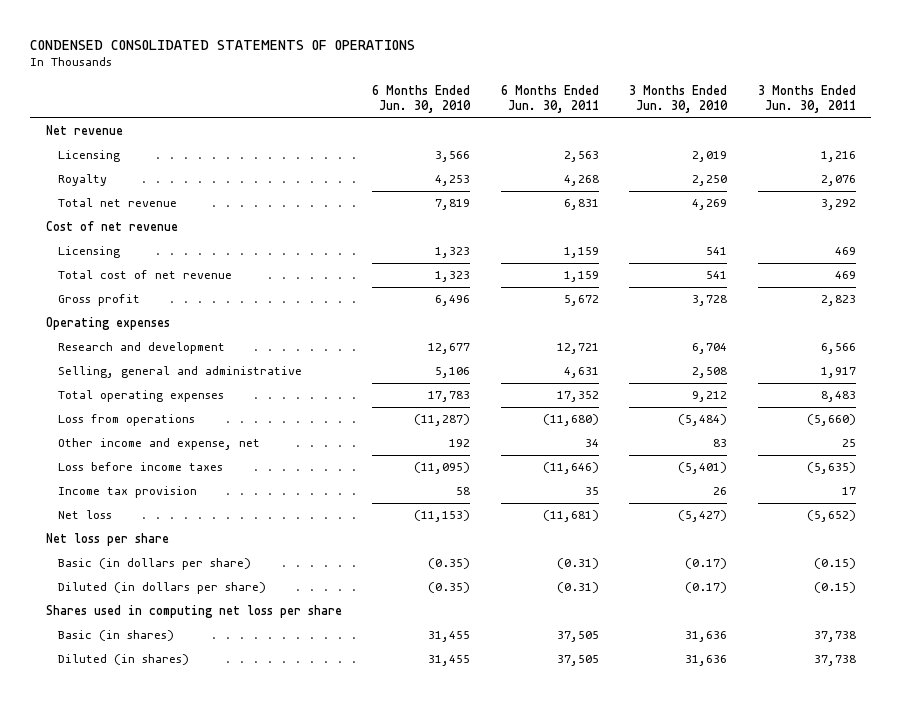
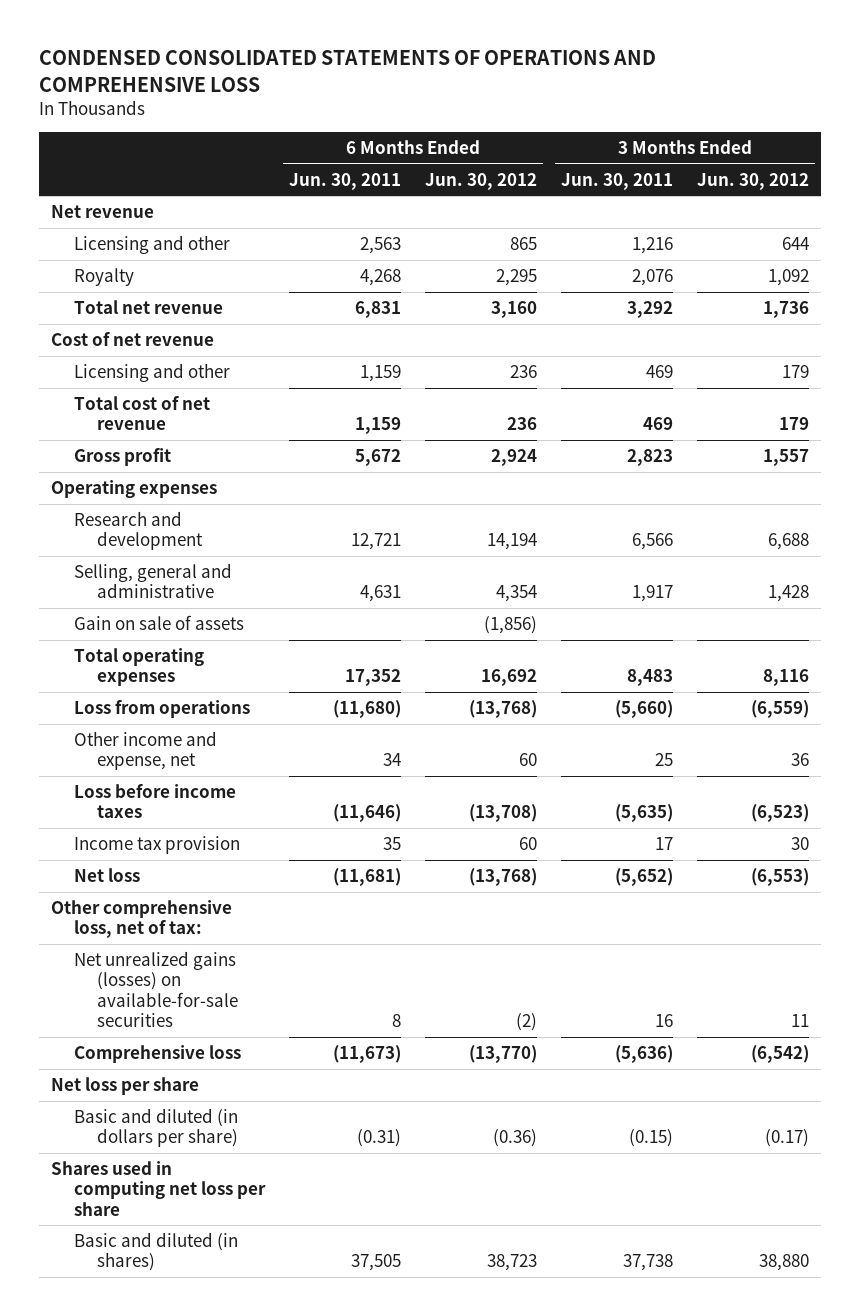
- CONDENSED CONSOLIDATED STATEMENTS OF OPERATIONS
+ CONDENSED CONSOLIDATED STATEMENTS OF OPERATIONS AND COMPREHENSIVE LOSS
- | 6 Months Ended Jun. 30, 2010 | 6 Months Ended Jun. 30, 2011 | 3 Months Ended Jun. 30, 2010 | 3 Months Ended Jun. 30, 2011
+ | 6 Months Ended Jun. 30, 2011 | 6 Months Ended Jun. 30, 2012 | 3 Months Ended Jun. 30, 2011 | 3 Months Ended Jun. 30, 2012
- Licensing | 3,566 | 2,563 | 2,019 | 1,216
+ Licensing and other | 2,563 | 865 | 1,216 | 644
- Licensing | 1,323 | 1,159 | 541 | 469
+ Licensing and other | 1,159 | 236 | 469 | 179
+ Gain on sale of assets | | (1,856) | |
+ Other comprehensive loss, net of tax:
+ Net unrealized gains (losses) on available-for-sale securities | 8 | (2) | 16 | 11
+ Comprehensive loss | (11,673) | (13,770) | (5,636) | (6,542)
- Basic (in dollars per share) | (0.35) | (0.31) | (0.17) | (0.15)
- Diluted (in dollars per share) | (0.35) | (0.31) | (0.17) | (0.15)
+ Basic and diluted (in dollars per share) | (0.31) | (0.36) | (0.15) | (0.17)
- Basic (in shares) | 31,455 | 37,505 | 31,636 | 37,738
- Diluted (in shares) | 31,455 | 37,505 | 31,636 | 37,738
+ Basic and diluted (in shares) | 37,505 | 38,723 | 37,738 | 38,880

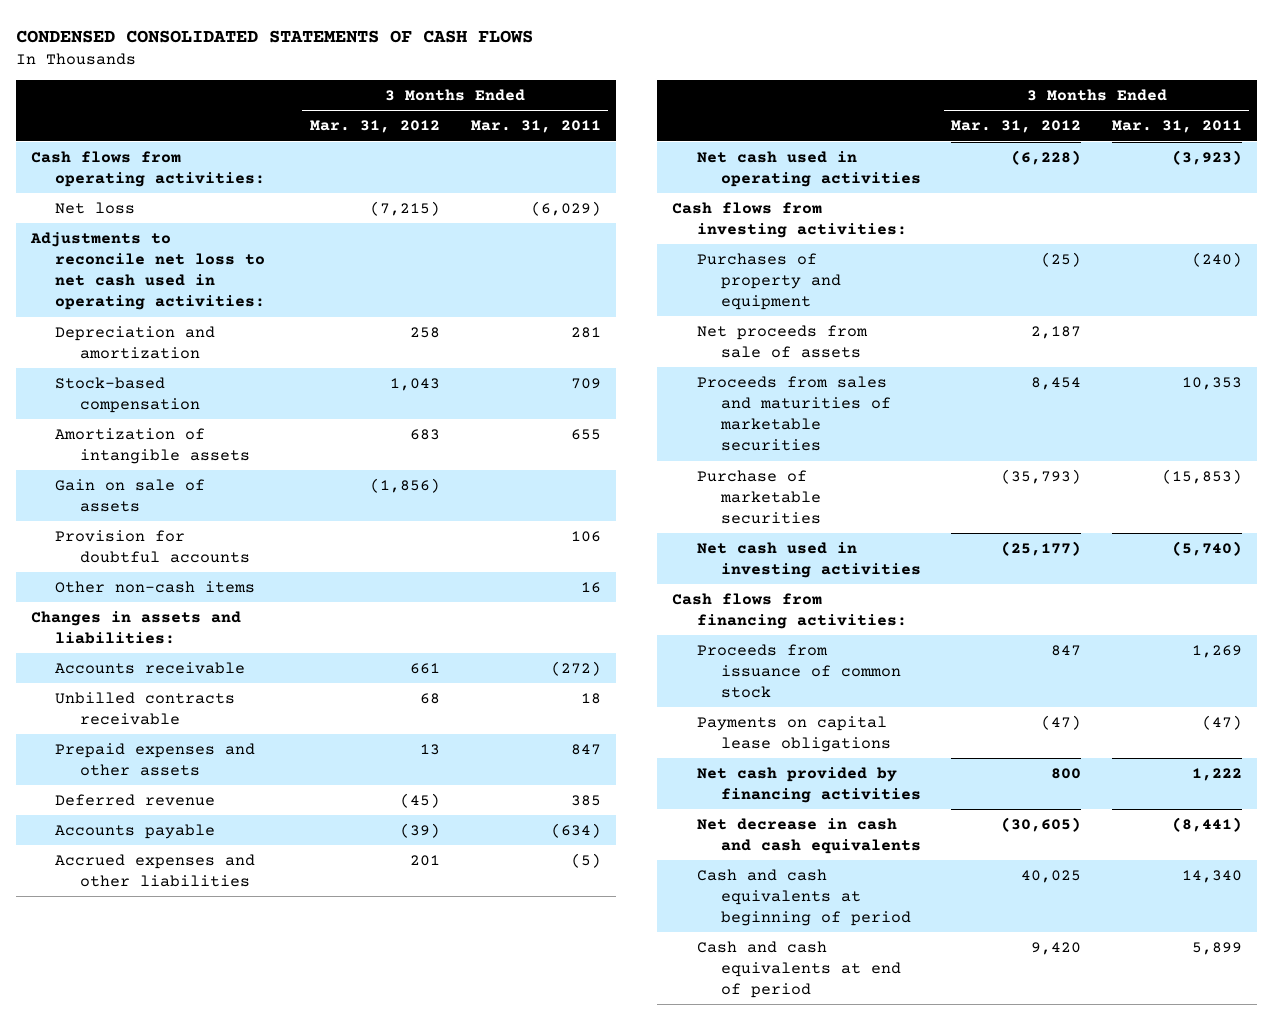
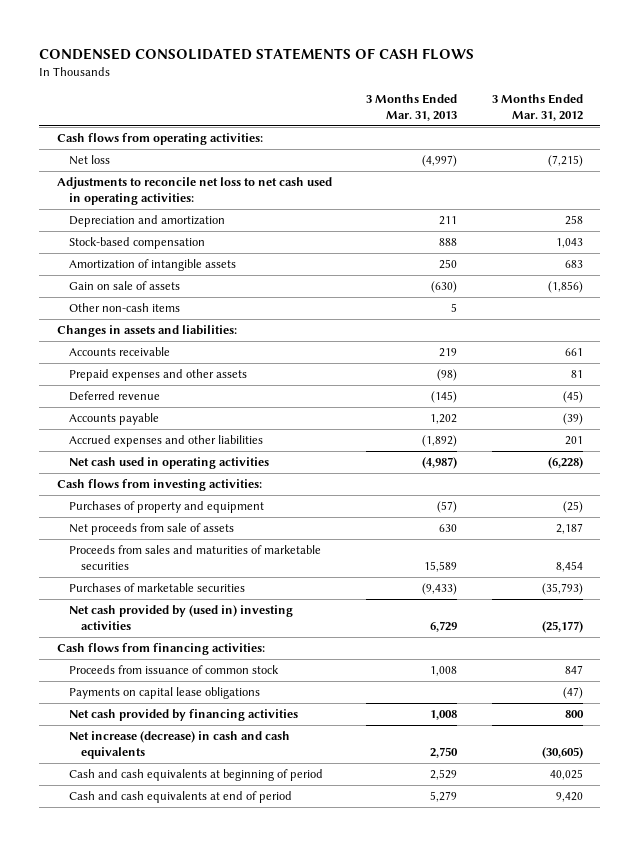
- | 3 Months Ended Mar. 31, 2012 | 3 Months Ended Mar. 31, 2011
+ | 3 Months Ended Mar. 31, 2013 | 3 Months Ended Mar. 31, 2012
- Provision for doubtful accounts | | 106
- Unbilled contracts receivable | 68 | 18
- Prepaid expenses and other assets | 13 | 847
+ Prepaid expenses and other assets | (98) | 81
- Purchase of marketable securities | (35,793) | (15,853)
- Net cash used in investing activities | (25,177) | (5,740)
+ Purchases of marketable securities | (9,433) | (35,793)
+ Net cash provided by (used in) investing activities | 6,729 | (25,177)
- Net decrease in cash and cash equivalents | (30,605) | (8,441)
+ Net increase (decrease) in cash and cash equivalents | 2,750 | (30,605)

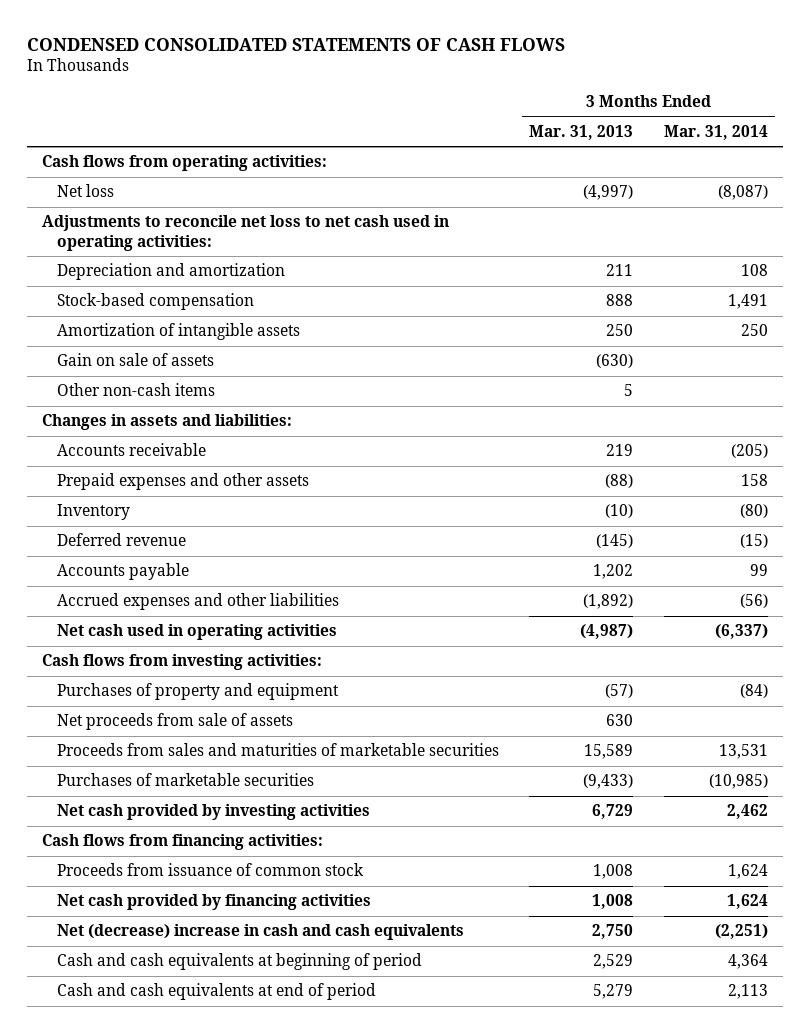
- | 3 Months Ended Mar. 31, 2013 | 3 Months Ended Mar. 31, 2012
+ | 3 Months Ended Mar. 31, 2013 | 3 Months Ended Mar. 31, 2014
- Prepaid expenses and other assets | (98) | 81
+ Prepaid expenses and other assets | (88) | 158
+ Inventory | (10) | (80)
- Net cash provided by (used in) investing activities | 6,729 | (25,177)
+ Net cash provided by investing activities | 6,729 | 2,462
- Payments on capital lease obligations | | (47)
- Net increase (decrease) in cash and cash equivalents | 2,750 | (30,605)
+ Net (decrease) increase in cash and cash equivalents | 2,750 | (2,251)

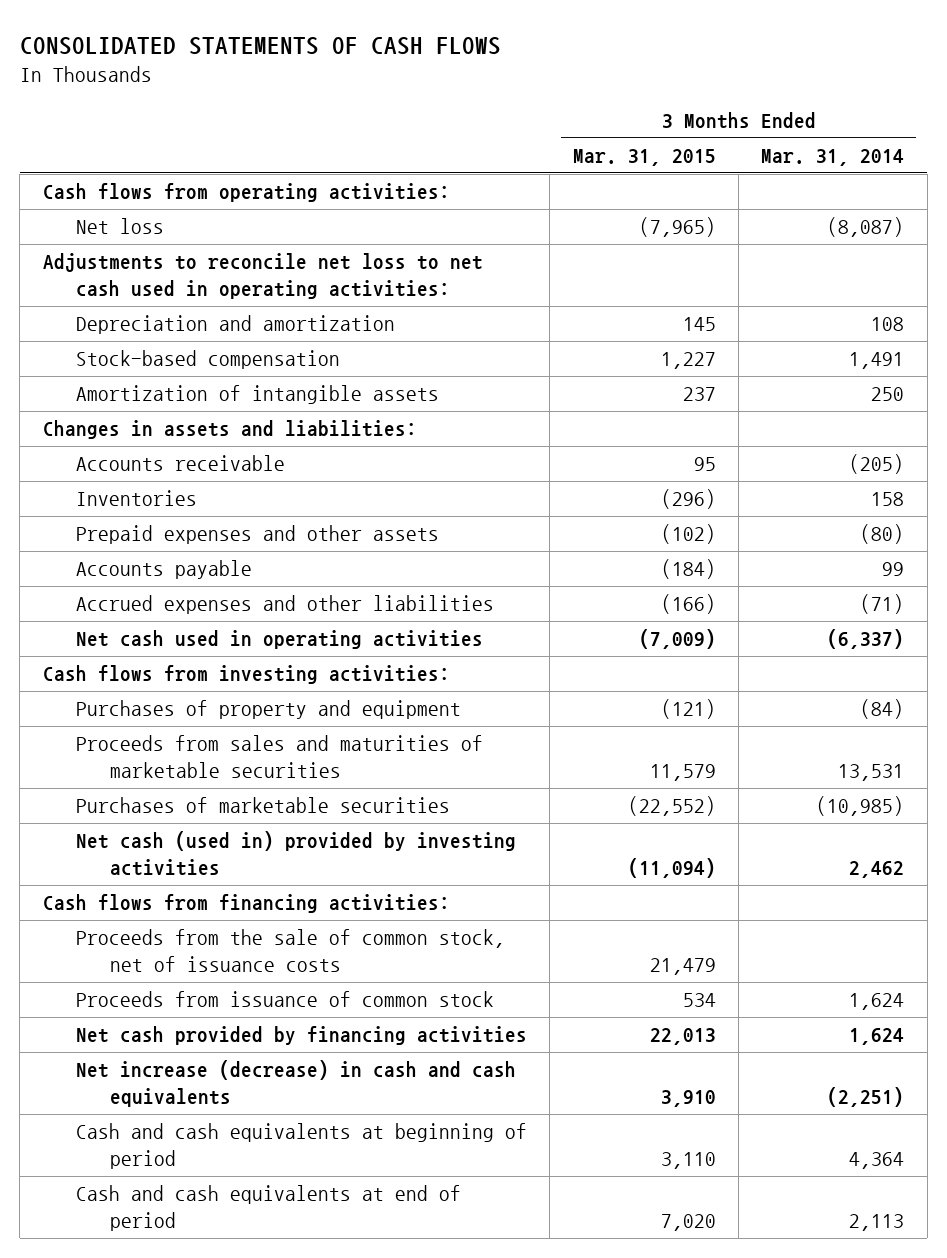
- CONDENSED CONSOLIDATED STATEMENTS OF CASH FLOWS
+ CONSOLIDATED STATEMENTS OF CASH FLOWS
- | 3 Months Ended Mar. 31, 2013 | 3 Months Ended Mar. 31, 2014
+ | 3 Months Ended Mar. 31, 2015 | 3 Months Ended Mar. 31, 2014
- Gain on sale of assets | (630) |
- Other non-cash items | 5 |
- Prepaid expenses and other assets | (88) | 158
- Inventory | (10) | (80)
- Deferred revenue | (145) | (15)
+ Inventories | (296) | 158
+ Prepaid expenses and other assets | (102) | (80)
- Accrued expenses and other liabilities | (1,892) | (56)
+ Accrued expenses and other liabilities | (166) | (71)
- Net proceeds from sale of assets | 630 |
- Net cash provided by investing activities | 6,729 | 2,462
+ Net cash (used in) provided by investing activities | (11,094) | 2,462
+ Proceeds from the sale of common stock, net of issuance costs | 21,479 |
- Net (decrease) increase in cash and cash equivalents | 2,750 | (2,251)
+ Net increase (decrease) in cash and cash equivalents | 3,910 | (2,251)

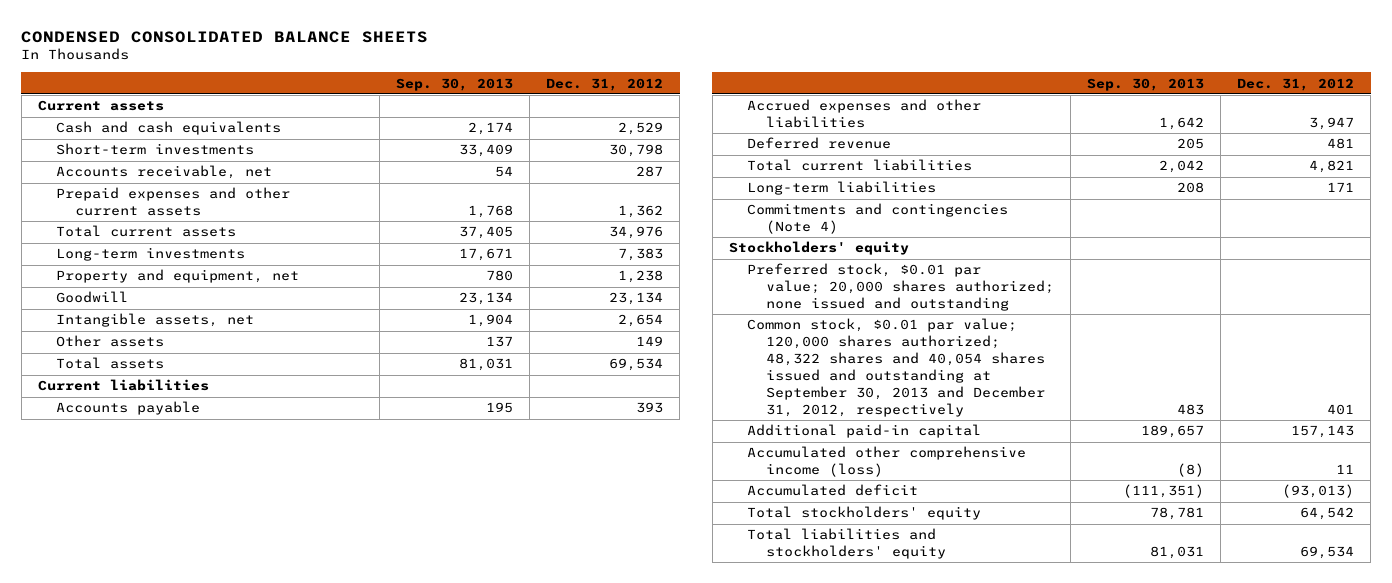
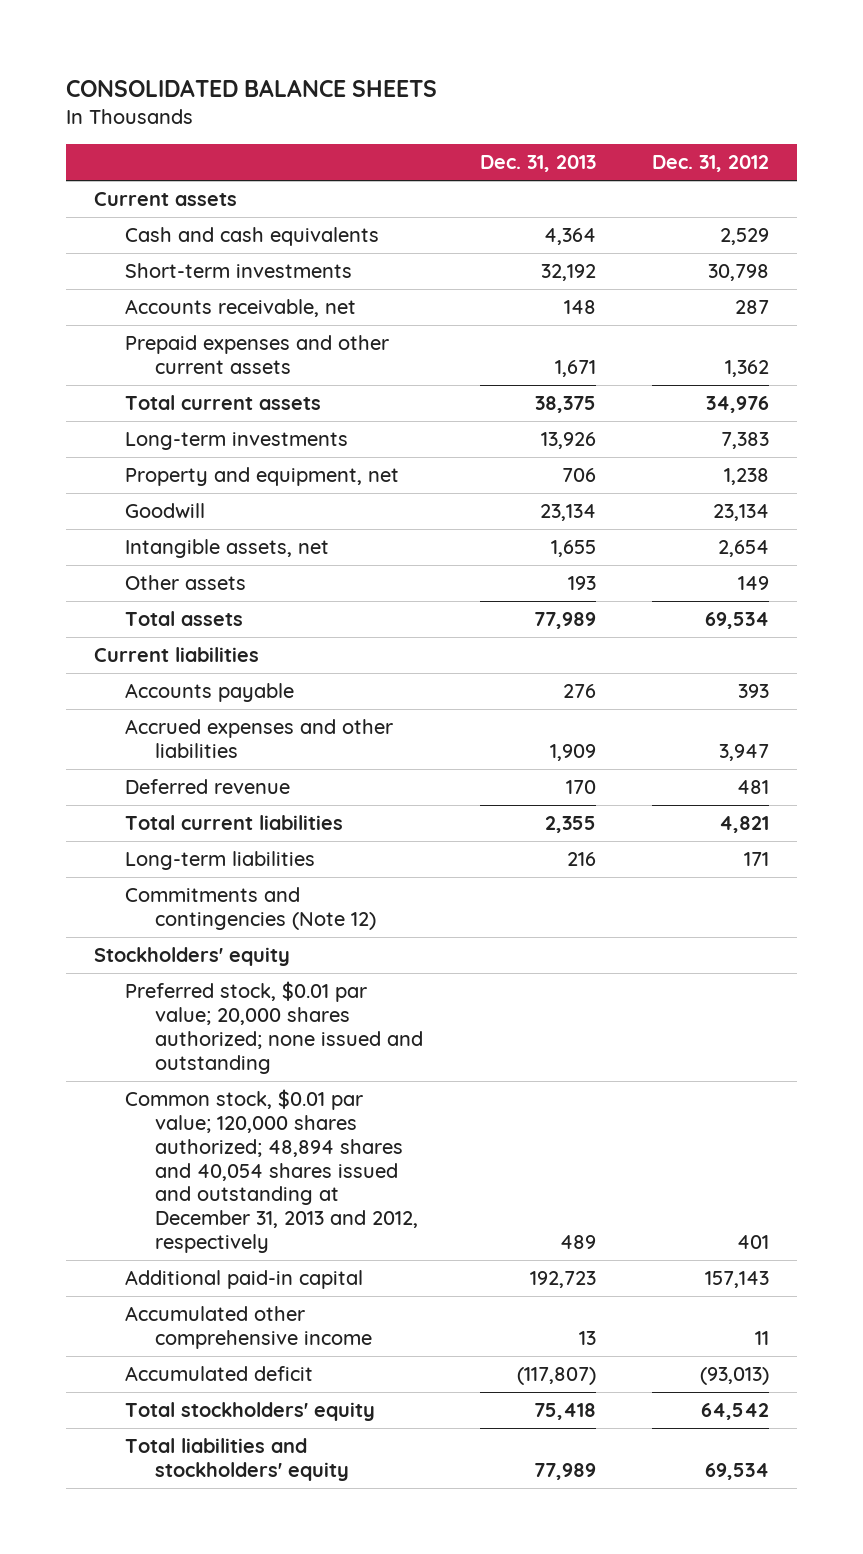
- CONDENSED CONSOLIDATED BALANCE SHEETS
+ CONSOLIDATED BALANCE SHEETS
- | Sep. 30, 2013 | Dec. 31, 2012
+ | Dec. 31, 2013 | Dec. 31, 2012
- Commitments and contingencies (Note 4)
+ Commitments and contingencies (Note 12)
- Common stock, $0.01 par value; 120,000 shares authorized; 48,322 shares and 40,054 shares issued and outstanding at September 30, 2013 and December 31, 2012, respectively | 483 | 401
+ Common stock, $0.01 par value; 120,000 shares authorized; 48,894 shares and 40,054 shares issued and outstanding at December 31, 2013 and 2012, respectively | 489 | 401
- Accumulated other comprehensive income (loss) | (8) | 11
+ Accumulated other comprehensive income | 13 | 11

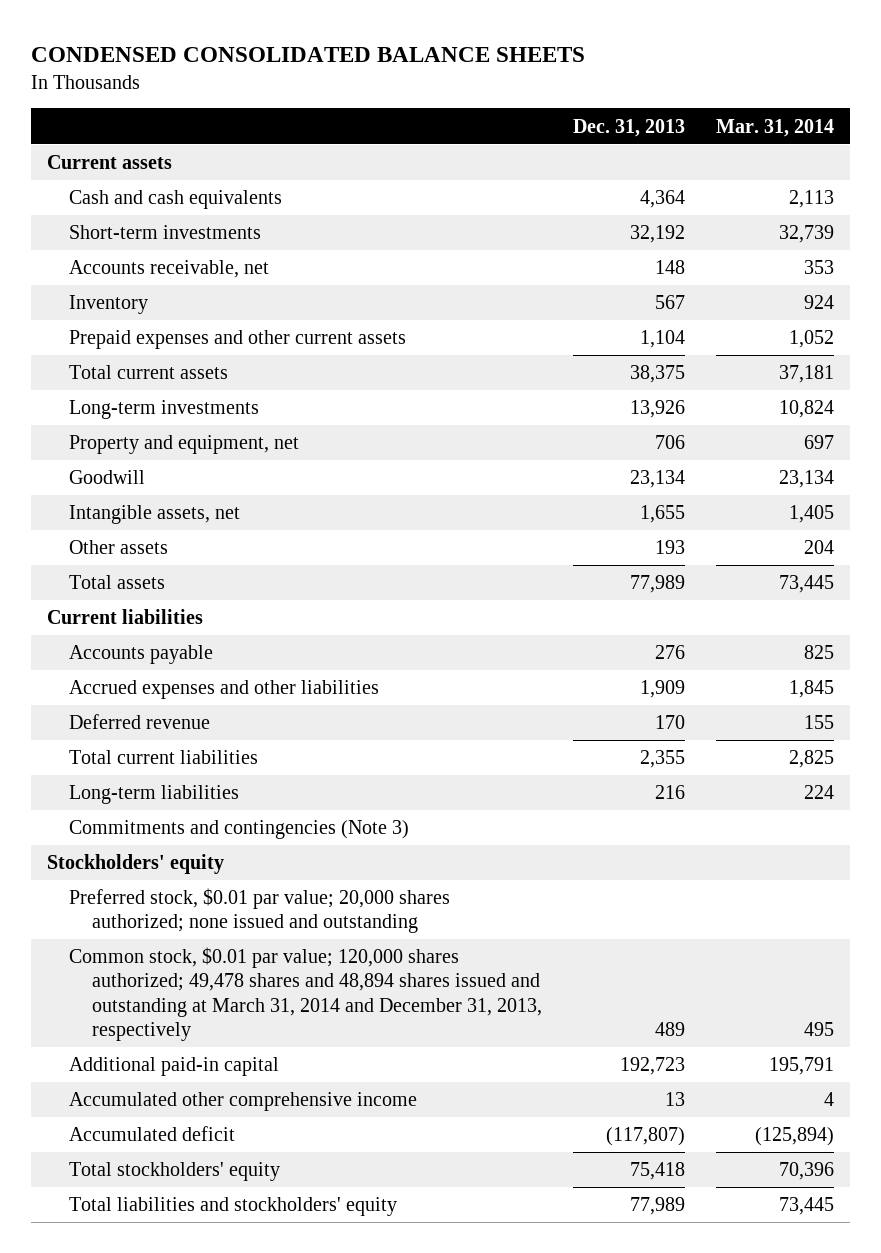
- CONSOLIDATED BALANCE SHEETS
+ CONDENSED CONSOLIDATED BALANCE SHEETS
- | Dec. 31, 2013 | Dec. 31, 2012
+ | Dec. 31, 2013 | Mar. 31, 2014
- Prepaid expenses and other current assets | 1,671 | 1,362
+ Inventory | 567 | 924
+ Prepaid expenses and other current assets | 1,104 | 1,052
- Commitments and contingencies (Note 12)
+ Commitments and contingencies (Note 3)
- Common stock, $0.01 par value; 120,000 shares authorized; 48,894 shares and 40,054 shares issued and outstanding at December 31, 2013 and 2012, respectively | 489 | 401
+ Common stock, $0.01 par value; 120,000 shares authorized; 49,478 shares and 48,894 shares issued and outstanding at March 31, 2014 and December 31, 2013, respectively | 489 | 495

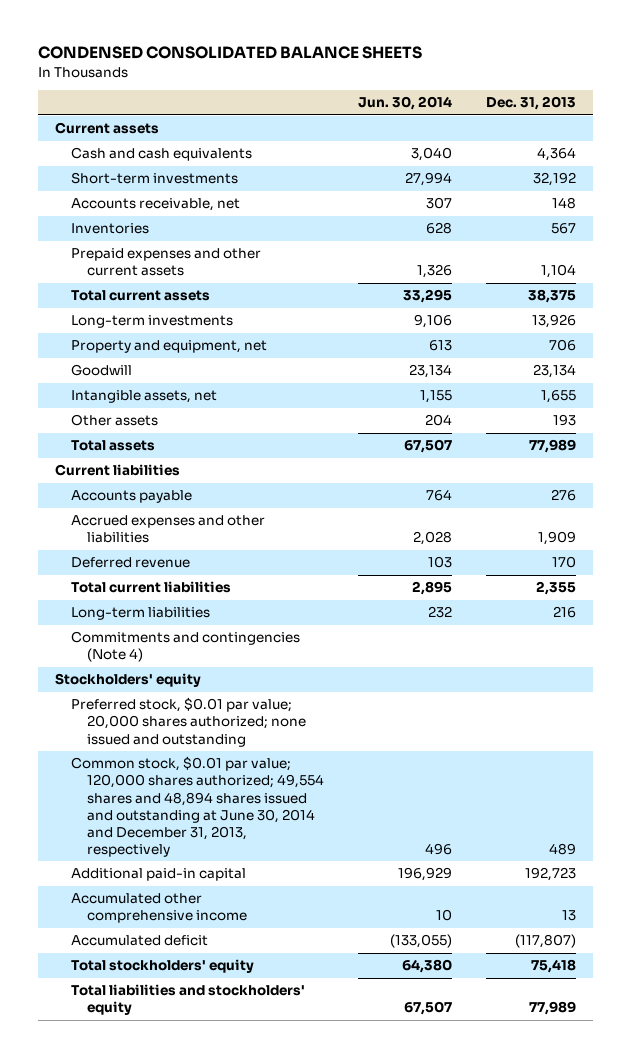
- | Dec. 31, 2013 | Mar. 31, 2014
+ | Jun. 30, 2014 | Dec. 31, 2013
- Inventory | 567 | 924
+ Inventories | 628 | 567
- Commitments and contingencies (Note 3)
+ Commitments and contingencies (Note 4)
- Common stock, $0.01 par value; 120,000 shares authorized; 49,478 shares and 48,894 shares issued and outstanding at March 31, 2014 and December 31, 2013, respectively | 489 | 495
+ Common stock, $0.01 par value; 120,000 shares authorized; 49,554 shares and 48,894 shares issued and outstanding at June 30, 2014 and December 31, 2013, respectively | 496 | 489

